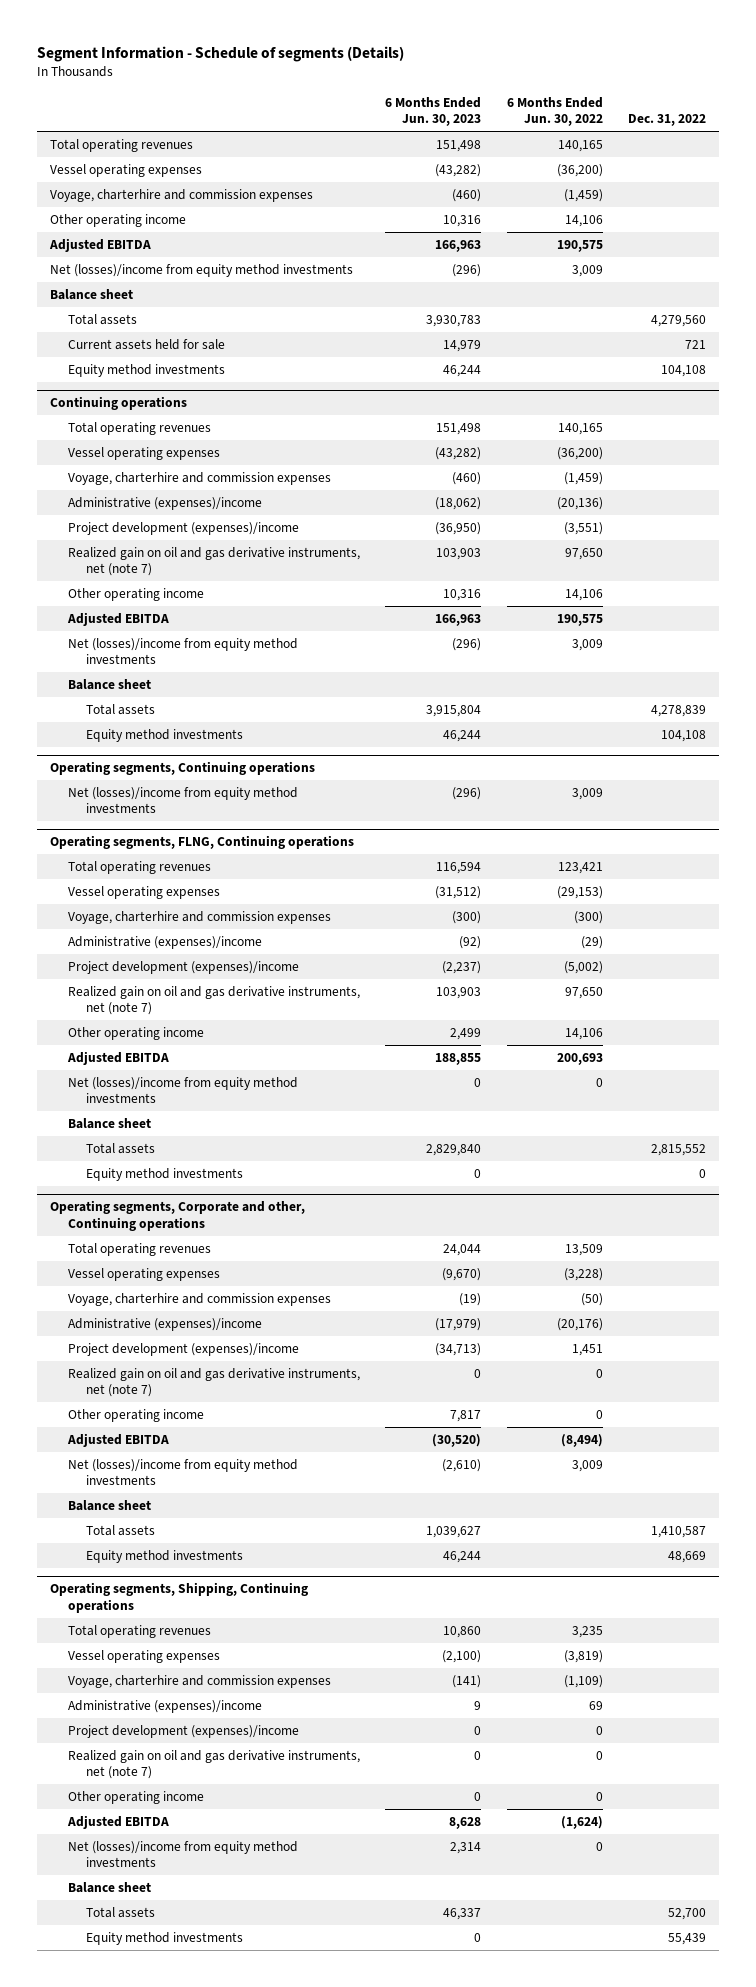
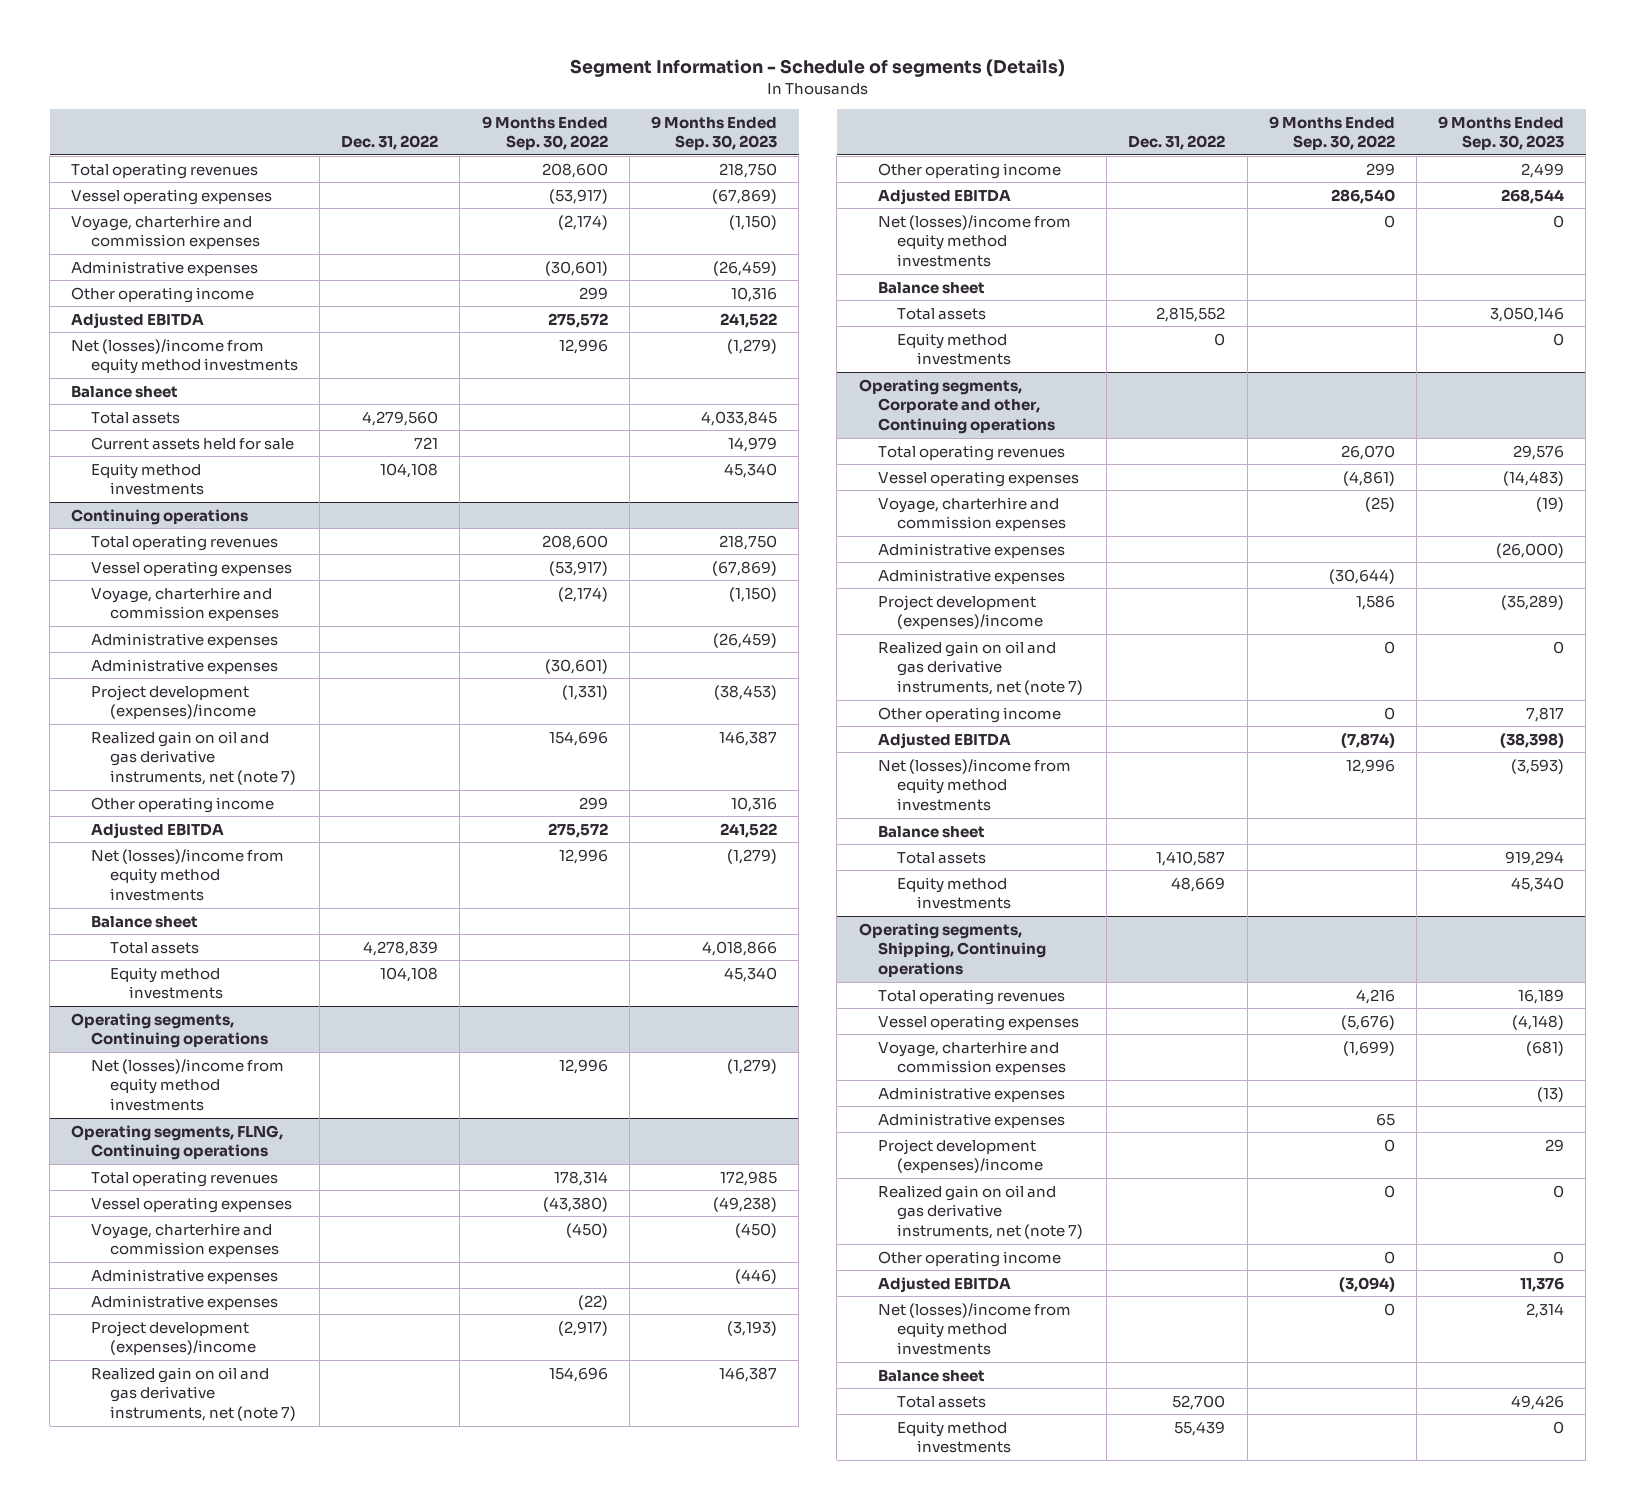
- | 6 Months Ended Jun. 30, 2023 | 6 Months Ended Jun. 30, 2022 | Dec. 31, 2022
+ | Dec. 31, 2022 | 9 Months Ended Sep. 30, 2022 | 9 Months Ended Sep. 30, 2023
+ Administrative expenses | | (30,601) | (26,459)
@ Continuing operations
- Administrative (expenses)/income | (18,062) | (20,136) |
+ Administrative expenses | | | (26,459)
+ Administrative expenses | | (30,601) |
@ Operating segments, FLNG, Continuing operations
- Administrative (expenses)/income | (92) | (29) |
+ Administrative expenses | | | (446)
+ Administrative expenses | | (22) |
@ Operating segments, Corporate and other, Continuing operations
- Administrative (expenses)/income | (17,979) | (20,176) |
+ Administrative expenses | | | (26,000)
+ Administrative expenses | | (30,644) |
@ Operating segments, Shipping, Continuing operations
- Administrative (expenses)/income | 9 | 69 |
+ Administrative expenses | | | (13)
+ Administrative expenses | | 65 |

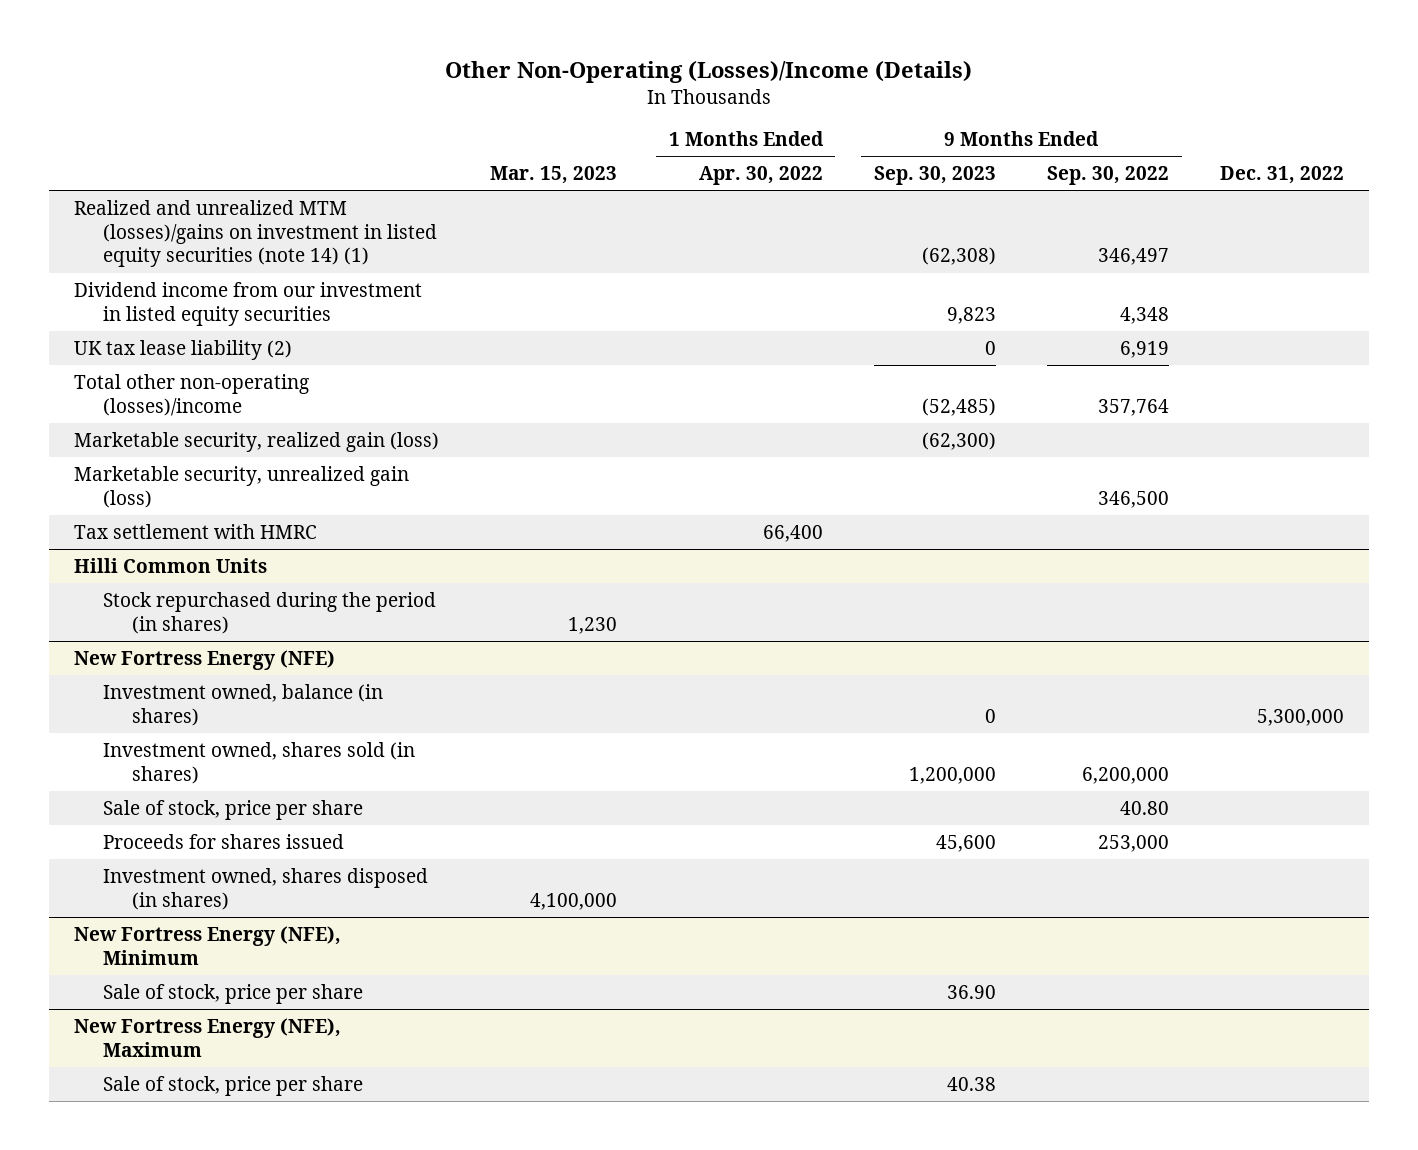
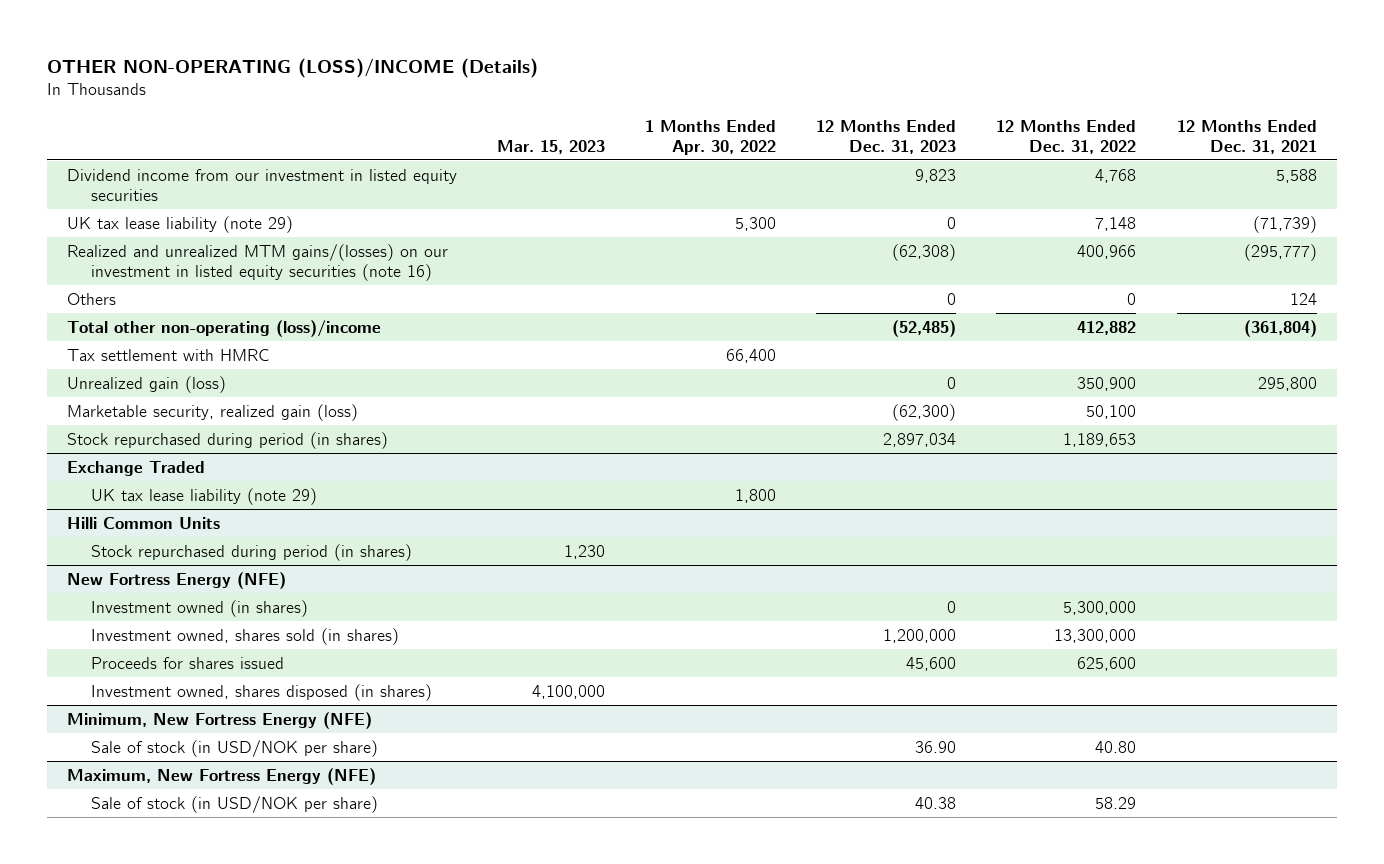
- Other Non-Operating (Losses)/Income (Details)
+ OTHER NON-OPERATING (LOSS)/INCOME (Details)
- | Mar. 15, 2023 | 1 Months Ended Apr. 30, 2022 | 9 Months Ended Sep. 30, 2023 | 9 Months Ended Sep. 30, 2022 | Dec. 31, 2022
+ | Mar. 15, 2023 | 1 Months Ended Apr. 30, 2022 | 12 Months Ended Dec. 31, 2023 | 12 Months Ended Dec. 31, 2022 | 12 Months Ended Dec. 31, 2021
- Realized and unrealized MTM (losses)/gains on investment in listed equity securities (note 14) (1) | | | (62,308) | 346,497 |
- UK tax lease liability (2) | | | 0 | 6,919 |
- Total other non-operating (losses)/income | | | (52,485) | 357,764 |
- Marketable security, unrealized gain (loss) | | | | 346,500 |
+ UK tax lease liability (note 29) | | 5,300 | 0 | 7,148 | (71,739)
+ Realized and unrealized MTM gains/(losses) on our investment in listed equity securities (note 16) | | | (62,308) | 400,966 | (295,777)
+ Others | | | 0 | 0 | 124
+ Total other non-operating (loss)/income | | | (52,485) | 412,882 | (361,804)
+ Unrealized gain (loss) | | | 0 | 350,900 | 295,800
moved down: Marketable security, realized gain (loss) | | | (62,300) | 50,100 |
+ Stock repurchased during period (in shares) | | | 2,897,034 | 1,189,653 |
+ Exchange Traded
+ UK tax lease liability (note 29) | | 1,800 | | |
@ Hilli Common Units
- Stock repurchased during the period (in shares) | 1,230 | | | |
+ Stock repurchased during period (in shares) | 1,230 | | | |
@ New Fortress Energy (NFE)
- Investment owned, balance (in shares) | | | 0 | | 5,300,000
+ Investment owned (in shares) | | | 0 | 5,300,000 |
- Sale of stock, price per share | | | | 40.80 |
- New Fortress Energy (NFE), Minimum
- Sale of stock, price per share | | | 36.90 | |
- New Fortress Energy (NFE), Maximum
- Sale of stock, price per share | | | 40.38 | |
+ Minimum, New Fortress Energy (NFE)
+ Sale of stock (in USD/NOK per share) | | | 36.90 | 40.80 |
+ Maximum, New Fortress Energy (NFE)
+ Sale of stock (in USD/NOK per share) | | | 40.38 | 58.29 |

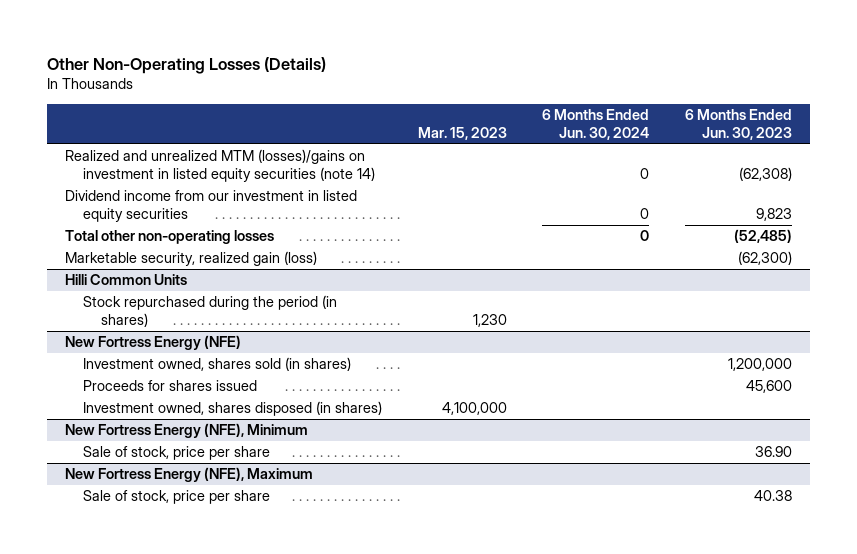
- OTHER NON-OPERATING (LOSS)/INCOME (Details)
+ Other Non-Operating Losses (Details)
- | Mar. 15, 2023 | 1 Months Ended Apr. 30, 2022 | 12 Months Ended Dec. 31, 2023 | 12 Months Ended Dec. 31, 2022 | 12 Months Ended Dec. 31, 2021
+ | Mar. 15, 2023 | 6 Months Ended Jun. 30, 2024 | 6 Months Ended Jun. 30, 2023
+ Realized and unrealized MTM (losses)/gains on investment in listed equity securities (note 14) | | 0 | (62,308)
- UK tax lease liability (note 29) | | 5,300 | 0 | 7,148 | (71,739)
- Realized and unrealized MTM gains/(losses) on our investment in listed equity securities (note 16) | | | (62,308) | 400,966 | (295,777)
- Others | | | 0 | 0 | 124
- Total other non-operating (loss)/income | | | (52,485) | 412,882 | (361,804)
- Tax settlement with HMRC | | 66,400 | | |
- Unrealized gain (loss) | | | 0 | 350,900 | 295,800
+ Total other non-operating losses | | 0 | (52,485)
- Stock repurchased during period (in shares) | | | 2,897,034 | 1,189,653 |
- Exchange Traded
- UK tax lease liability (note 29) | | 1,800 | | |
@ Hilli Common Units
- Stock repurchased during period (in shares) | 1,230 | | | |
+ Stock repurchased during the period (in shares) | 1,230 | |
@ New Fortress Energy (NFE)
- Investment owned (in shares) | | | 0 | 5,300,000 |
- Minimum, New Fortress Energy (NFE)
- Sale of stock (in USD/NOK per share) | | | 36.90 | 40.80 |
- Maximum, New Fortress Energy (NFE)
- Sale of stock (in USD/NOK per share) | | | 40.38 | 58.29 |
+ New Fortress Energy (NFE), Minimum
+ Sale of stock, price per share | | | 36.90
+ New Fortress Energy (NFE), Maximum
+ Sale of stock, price per share | | | 40.38

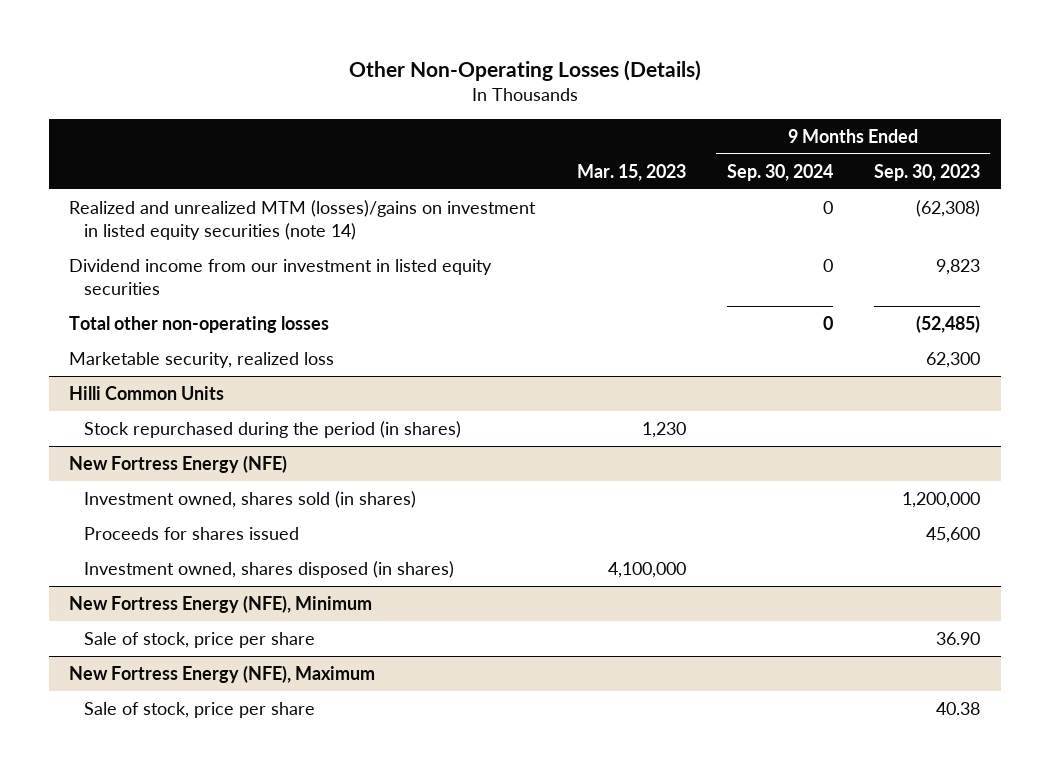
- | Mar. 15, 2023 | 6 Months Ended Jun. 30, 2024 | 6 Months Ended Jun. 30, 2023
+ | Mar. 15, 2023 | 9 Months Ended Sep. 30, 2024 | 9 Months Ended Sep. 30, 2023
- Marketable security, realized gain (loss) | | | (62,300)
+ Marketable security, realized loss | | | 62,300

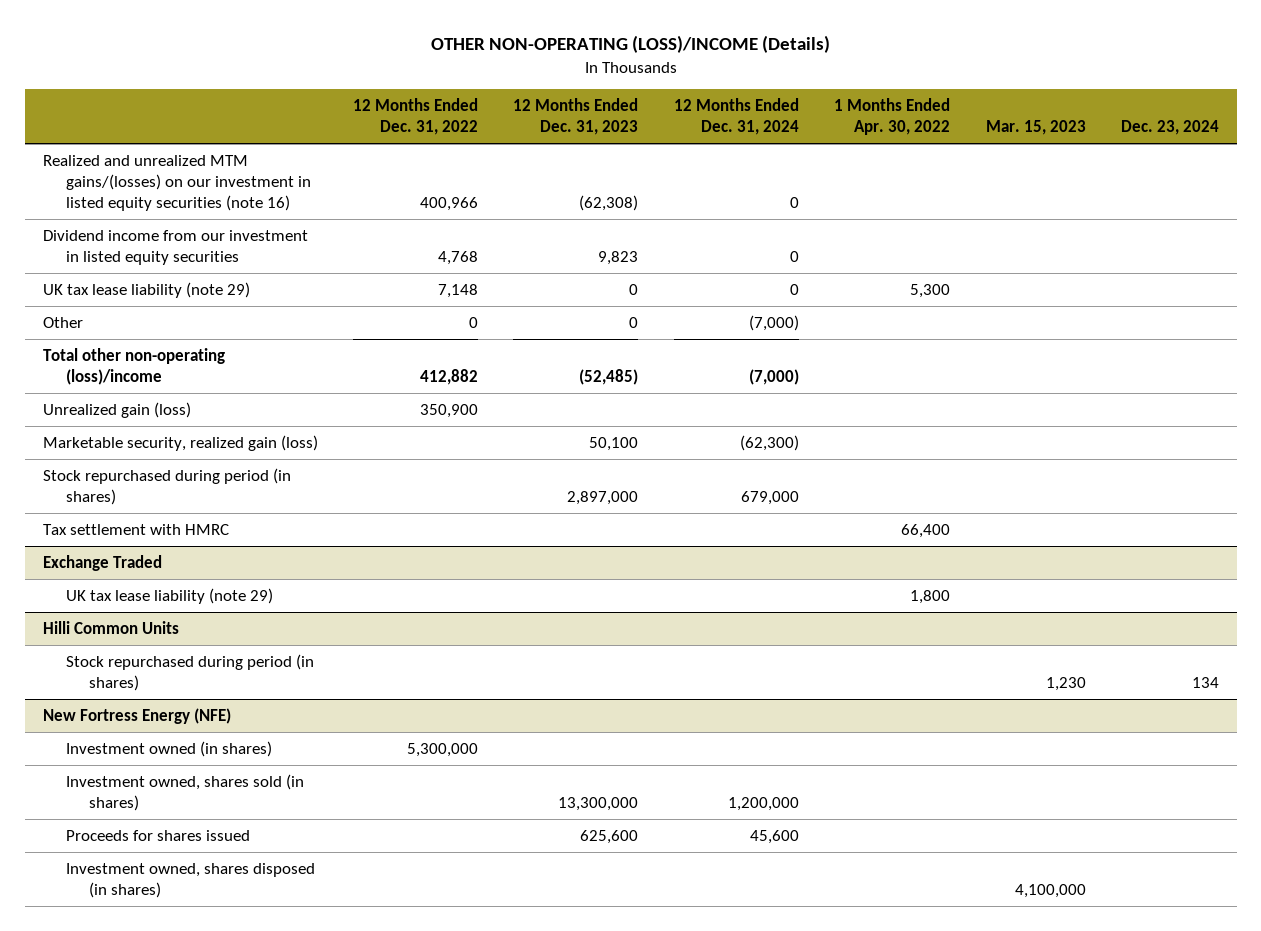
- Other Non-Operating Losses (Details)
+ OTHER NON-OPERATING (LOSS)/INCOME (Details)
- | Mar. 15, 2023 | 9 Months Ended Sep. 30, 2024 | 9 Months Ended Sep. 30, 2023
+ | 12 Months Ended Dec. 31, 2022 | 12 Months Ended Dec. 31, 2023 | 12 Months Ended Dec. 31, 2024 | 1 Months Ended Apr. 30, 2022 | Mar. 15, 2023 | Dec. 23, 2024
- Realized and unrealized MTM (losses)/gains on investment in listed equity securities (note 14) | | 0 | (62,308)
+ Realized and unrealized MTM gains/(losses) on our investment in listed equity securities (note 16) | 400,966 | (62,308) | 0 | | |
- Total other non-operating losses | | 0 | (52,485)
- Marketable security, realized loss | | | 62,300
+ UK tax lease liability (note 29) | 7,148 | 0 | 0 | 5,300 | |
+ Other | 0 | 0 | (7,000) | | |
+ Total other non-operating (loss)/income | 412,882 | (52,485) | (7,000) | | |
+ Unrealized gain (loss) | 350,900 | | | | |
+ Marketable security, realized gain (loss) | | 50,100 | (62,300) | | |
+ Stock repurchased during period (in shares) | | 2,897,000 | 679,000 | | |
+ Tax settlement with HMRC | | | | 66,400 | |
+ Exchange Traded
+ UK tax lease liability (note 29) | | | | 1,800 | |
@ Hilli Common Units
- Stock repurchased during the period (in shares) | 1,230 | |
+ Stock repurchased during period (in shares) | | | | | 1,230 | 134
@ New Fortress Energy (NFE)
+ Investment owned (in shares) | 5,300,000 | | | | |
- New Fortress Energy (NFE), Minimum
- Sale of stock, price per share | | | 36.90
- New Fortress Energy (NFE), Maximum
- Sale of stock, price per share | | | 40.38

